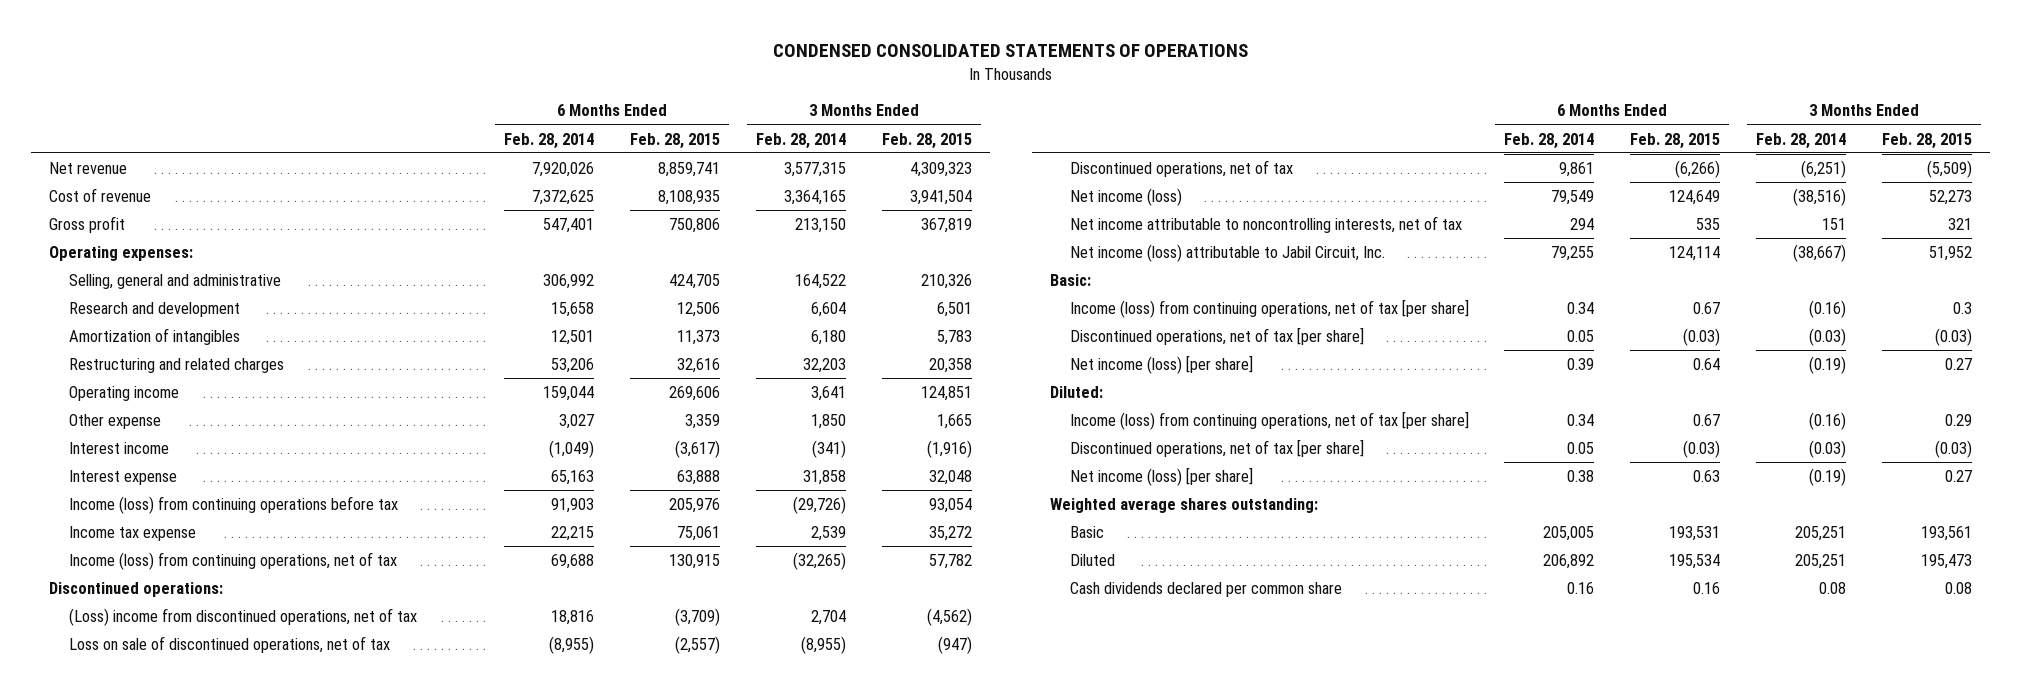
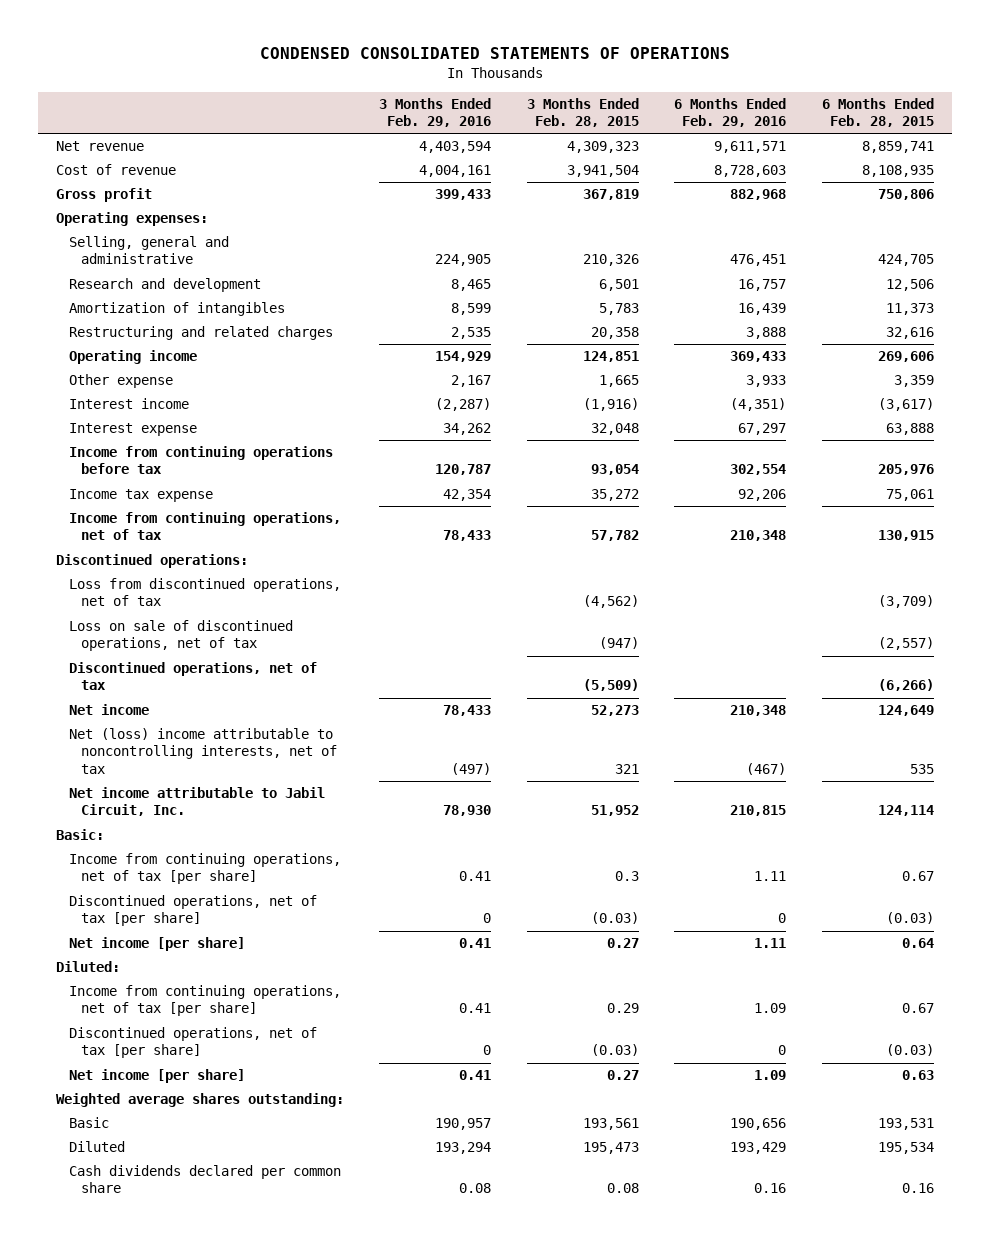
- | 6 Months Ended Feb. 28, 2014 | 6 Months Ended Feb. 28, 2015 | 3 Months Ended Feb. 28, 2014 | 3 Months Ended Feb. 28, 2015
+ | 3 Months Ended Feb. 29, 2016 | 3 Months Ended Feb. 28, 2015 | 6 Months Ended Feb. 29, 2016 | 6 Months Ended Feb. 28, 2015
- Income (loss) from continuing operations before tax | 91,903 | 205,976 | (29,726) | 93,054
+ Income from continuing operations before tax | 120,787 | 93,054 | 302,554 | 205,976
- Income (loss) from continuing operations, net of tax | 69,688 | 130,915 | (32,265) | 57,782
+ Income from continuing operations, net of tax | 78,433 | 57,782 | 210,348 | 130,915
- (Loss) income from discontinued operations, net of tax | 18,816 | (3,709) | 2,704 | (4,562)
+ Loss from discontinued operations, net of tax | | (4,562) | | (3,709)
- Net income (loss) | 79,549 | 124,649 | (38,516) | 52,273
- Net income attributable to noncontrolling interests, net of tax | 294 | 535 | 151 | 321
- Net income (loss) attributable to Jabil Circuit, Inc. | 79,255 | 124,114 | (38,667) | 51,952
+ Net income | 78,433 | 52,273 | 210,348 | 124,649
+ Net (loss) income attributable to noncontrolling interests, net of tax | (497) | 321 | (467) | 535
+ Net income attributable to Jabil Circuit, Inc. | 78,930 | 51,952 | 210,815 | 124,114
- Income (loss) from continuing operations, net of tax [per share] | 0.34 | 0.67 | (0.16) | 0.3
+ Income from continuing operations, net of tax [per share] | 0.41 | 0.3 | 1.11 | 0.67
- Net income (loss) [per share] | 0.39 | 0.64 | (0.19) | 0.27
+ Net income [per share] | 0.41 | 0.27 | 1.11 | 0.64
- Income (loss) from continuing operations, net of tax [per share] | 0.34 | 0.67 | (0.16) | 0.29
+ Income from continuing operations, net of tax [per share] | 0.41 | 0.29 | 1.09 | 0.67
- Net income (loss) [per share] | 0.38 | 0.63 | (0.19) | 0.27
+ Net income [per share] | 0.41 | 0.27 | 1.09 | 0.63

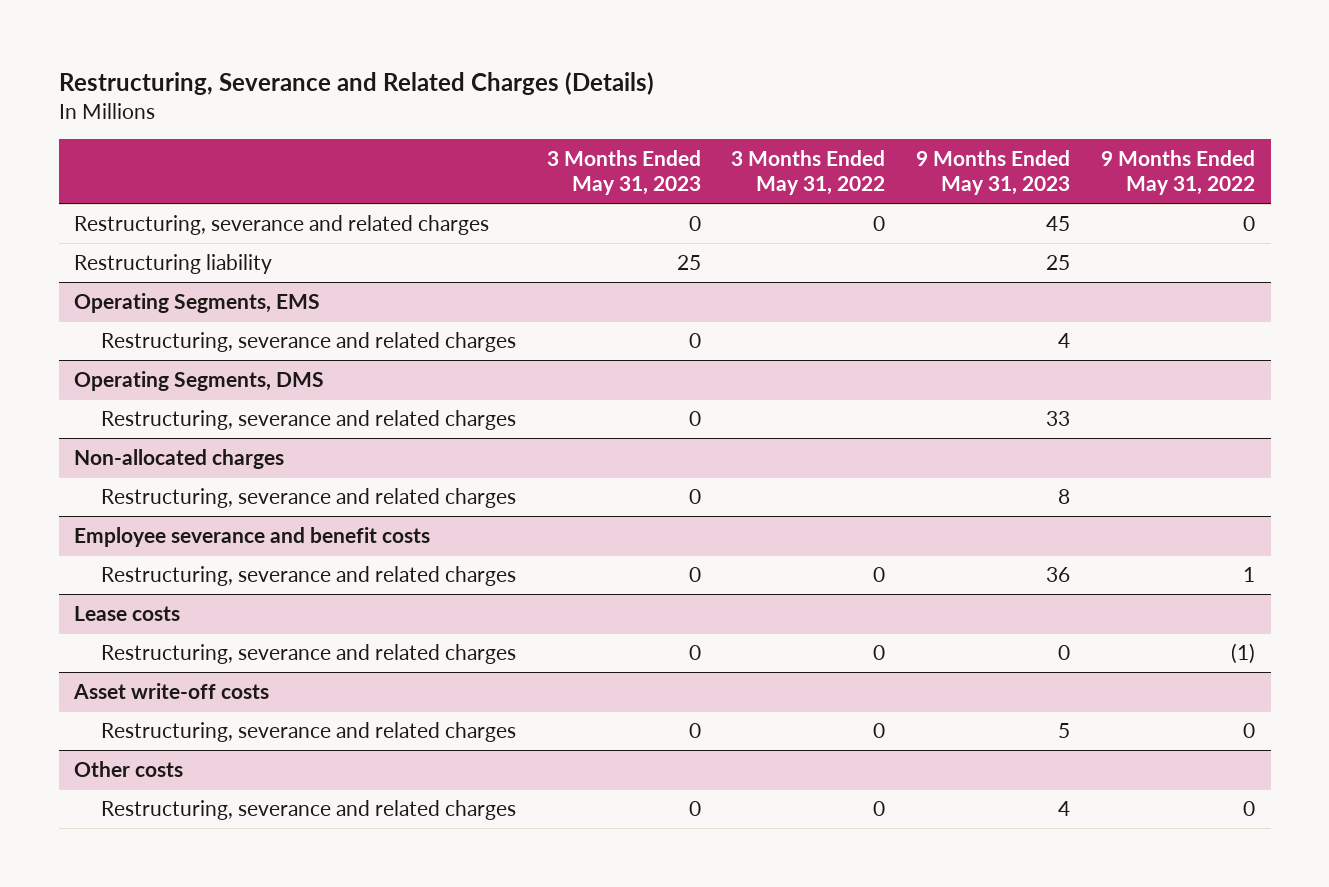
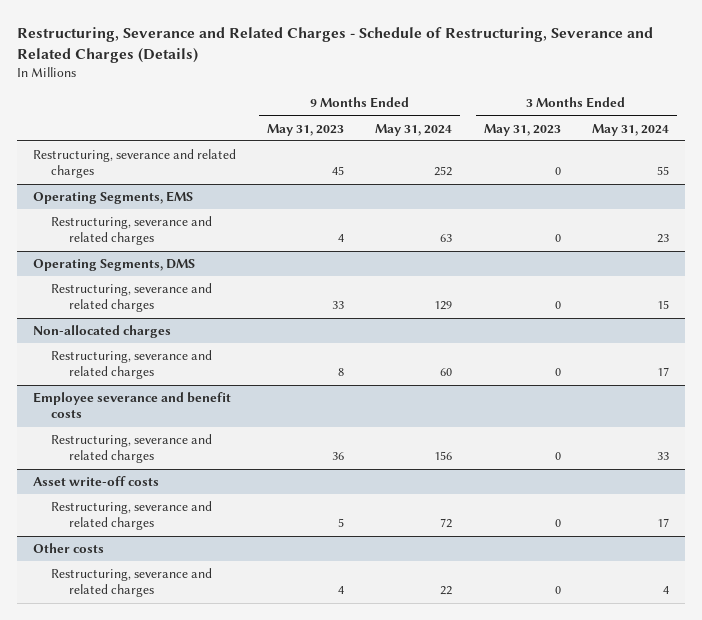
- Restructuring, Severance and Related Charges (Details)
+ Restructuring, Severance and Related Charges - Schedule of Restructuring, Severance and Related Charges (Details)
- | 3 Months Ended May 31, 2023 | 3 Months Ended May 31, 2022 | 9 Months Ended May 31, 2023 | 9 Months Ended May 31, 2022
+ | 9 Months Ended May 31, 2023 | 9 Months Ended May 31, 2024 | 3 Months Ended May 31, 2023 | 3 Months Ended May 31, 2024
- Restructuring liability | 25 | | 25 |
- Lease costs
- Restructuring, severance and related charges | 0 | 0 | 0 | (1)

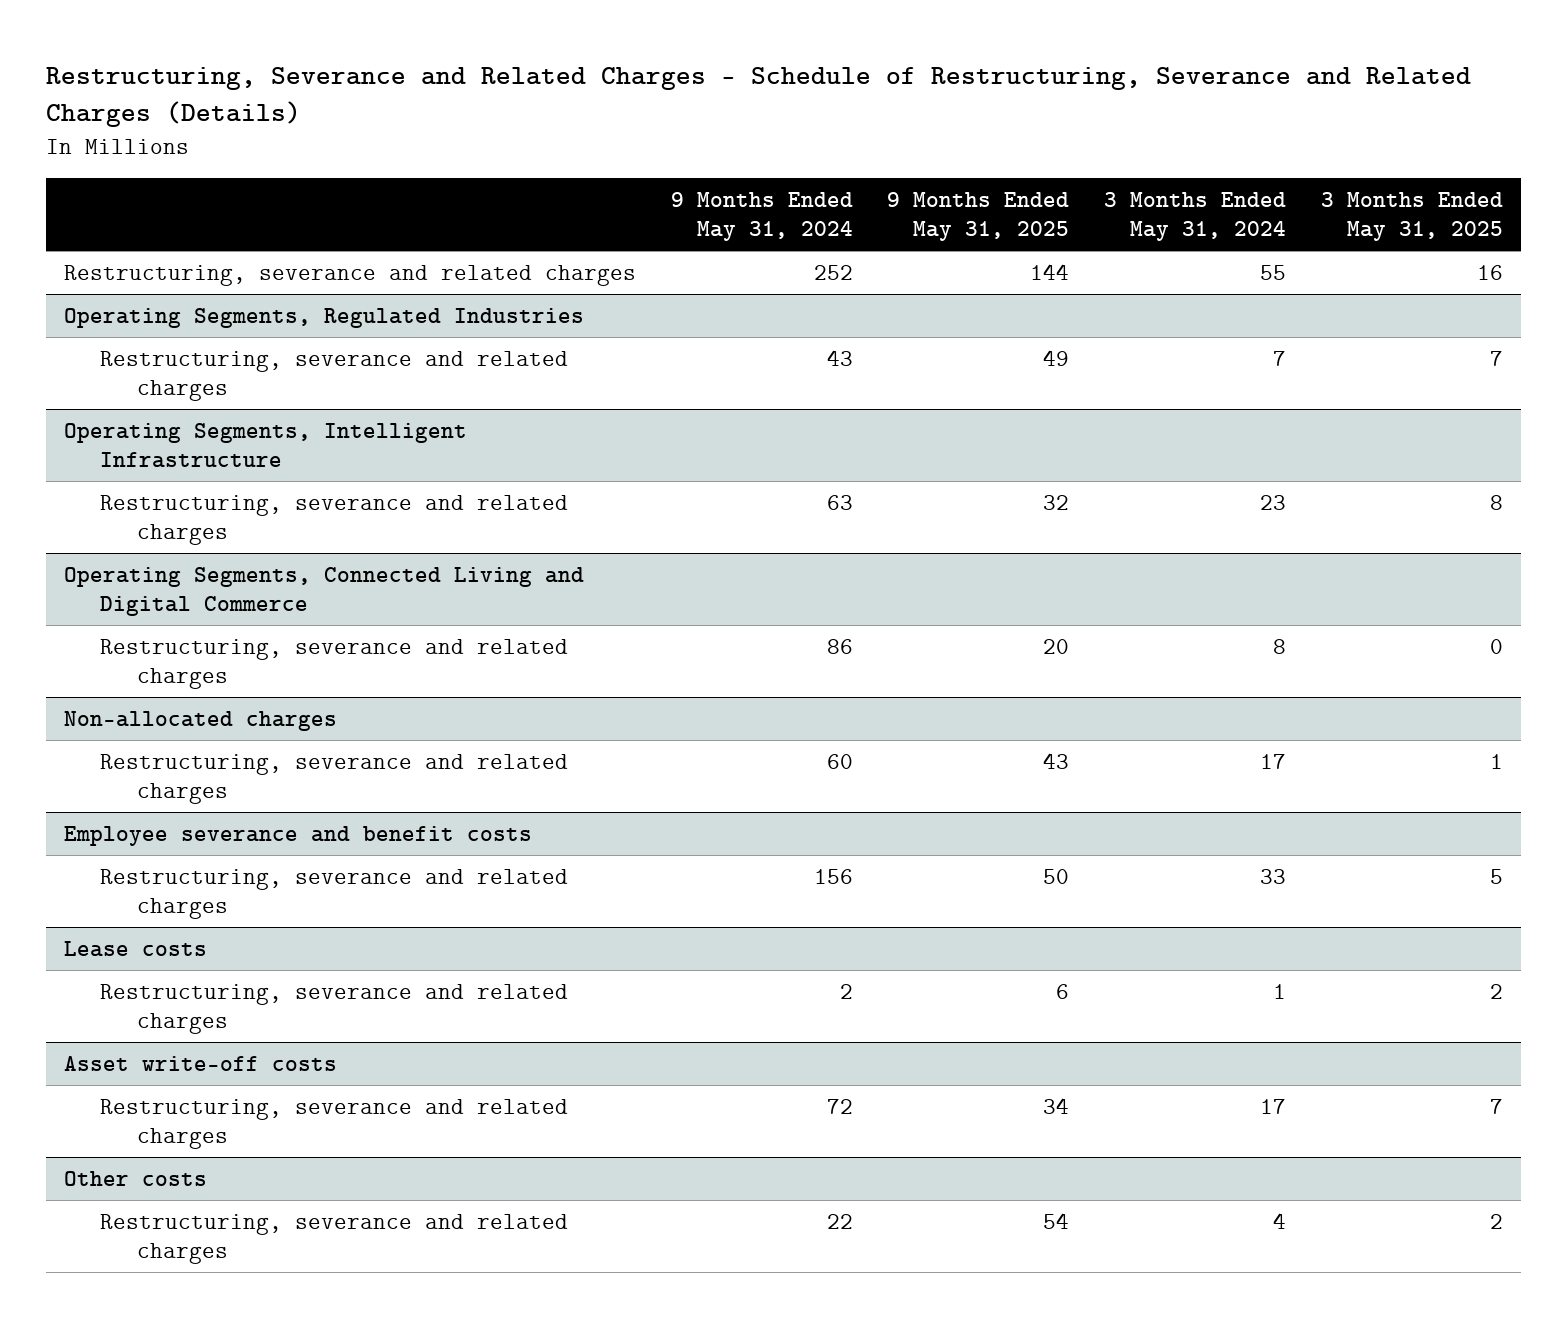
- | 9 Months Ended May 31, 2023 | 9 Months Ended May 31, 2024 | 3 Months Ended May 31, 2023 | 3 Months Ended May 31, 2024
+ | 9 Months Ended May 31, 2024 | 9 Months Ended May 31, 2025 | 3 Months Ended May 31, 2024 | 3 Months Ended May 31, 2025
- Operating Segments, EMS
+ Operating Segments, Regulated Industries
+ Restructuring, severance and related charges | 43 | 49 | 7 | 7
+ Operating Segments, Intelligent Infrastructure
- Operating Segments, DMS
- Restructuring, severance and related charges | 33 | 129 | 0 | 15
+ Operating Segments, Connected Living and Digital Commerce
+ Restructuring, severance and related charges | 86 | 20 | 8 | 0
+ Lease costs
+ Restructuring, severance and related charges | 2 | 6 | 1 | 2

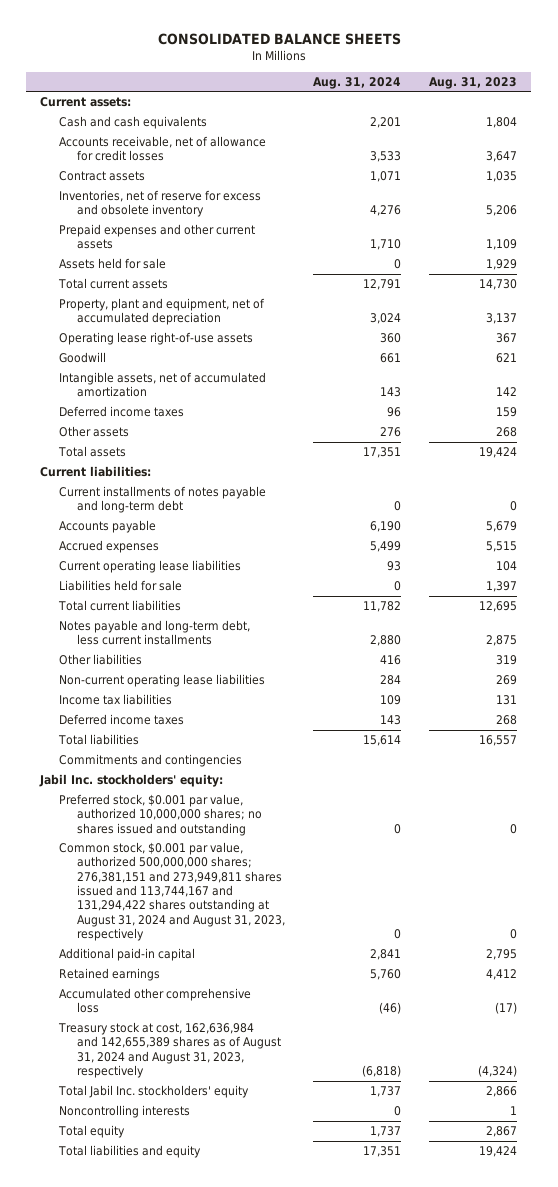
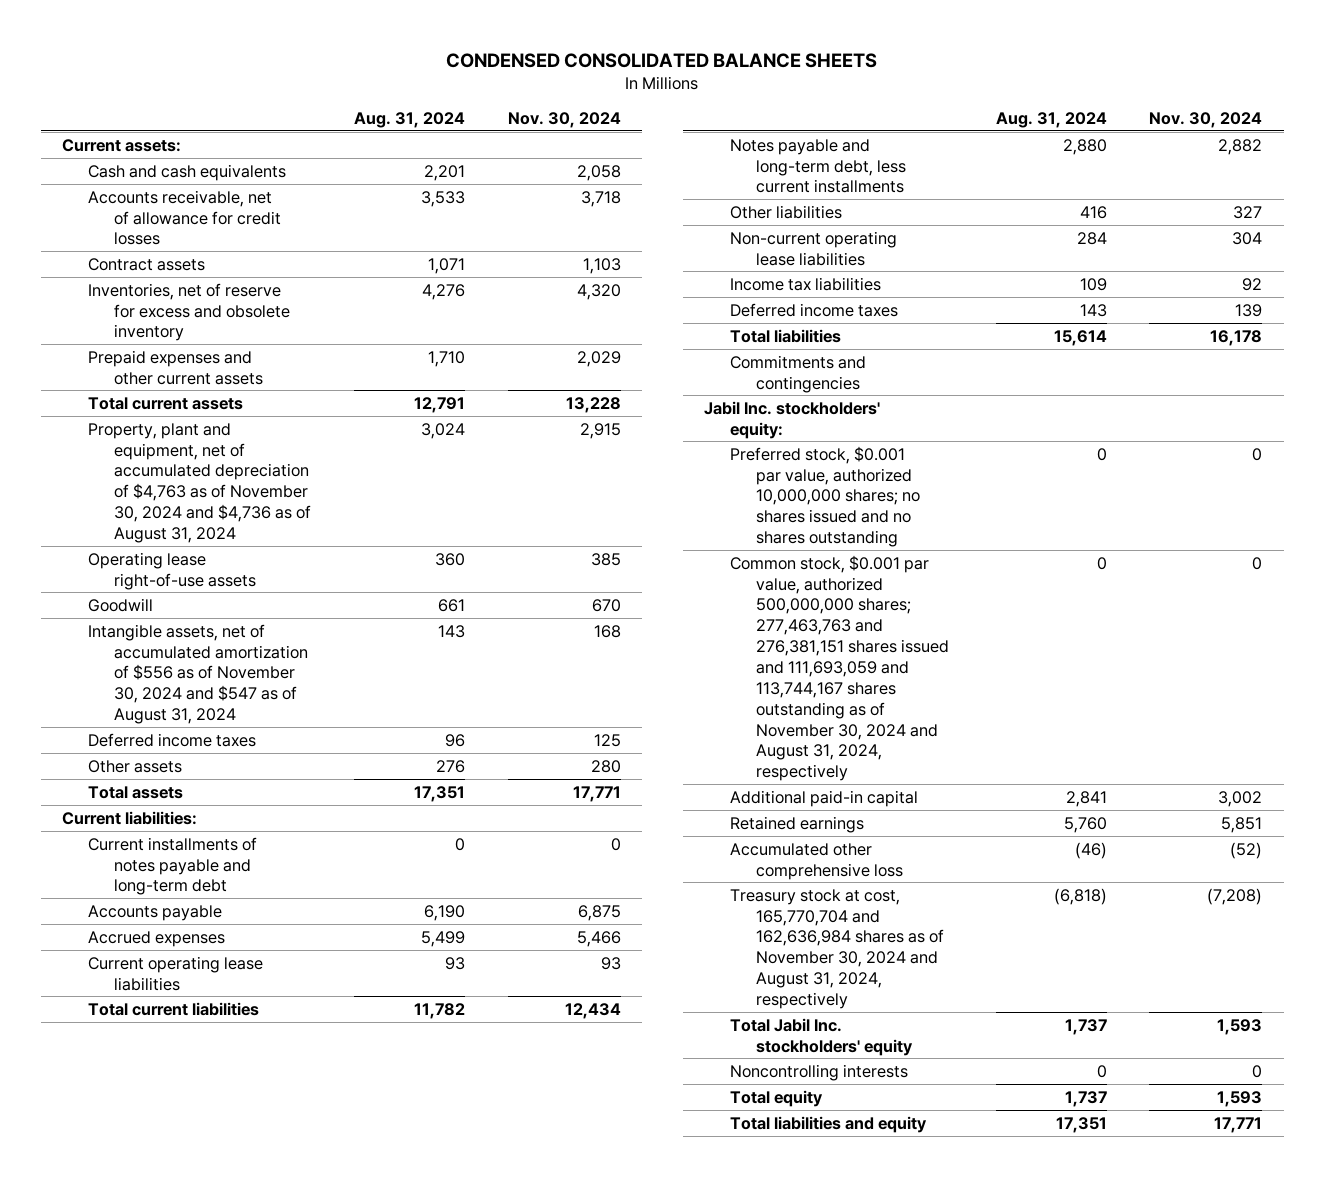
- CONSOLIDATED BALANCE SHEETS
+ CONDENSED CONSOLIDATED BALANCE SHEETS
- | Aug. 31, 2024 | Aug. 31, 2023
+ | Aug. 31, 2024 | Nov. 30, 2024
- Assets held for sale | 0 | 1,929
- Property, plant and equipment, net of accumulated depreciation | 3,024 | 3,137
+ Property, plant and equipment, net of accumulated depreciation of $4,763 as of November 30, 2024 and $4,736 as of August 31, 2024 | 3,024 | 2,915
- Intangible assets, net of accumulated amortization | 143 | 142
+ Intangible assets, net of accumulated amortization of $556 as of November 30, 2024 and $547 as of August 31, 2024 | 143 | 168
- Liabilities held for sale | 0 | 1,397
- Preferred stock, $0.001 par value, authorized 10,000,000 shares; no shares issued and outstanding | 0 | 0
- Common stock, $0.001 par value, authorized 500,000,000 shares; 276,381,151 and 273,949,811 shares issued and 113,744,167 and 131,294,422 shares outstanding at August 31, 2024 and August 31, 2023, respectively | 0 | 0
+ Preferred stock, $0.001 par value, authorized 10,000,000 shares; no shares issued and no shares outstanding | 0 | 0
+ Common stock, $0.001 par value, authorized 500,000,000 shares; 277,463,763 and 276,381,151 shares issued and 111,693,059 and 113,744,167 shares outstanding as of November 30, 2024 and August 31, 2024, respectively | 0 | 0
- Treasury stock at cost, 162,636,984 and 142,655,389 shares as of August 31, 2024 and August 31, 2023, respectively | (6,818) | (4,324)
+ Treasury stock at cost, 165,770,704 and 162,636,984 shares as of November 30, 2024 and August 31, 2024, respectively | (6,818) | (7,208)

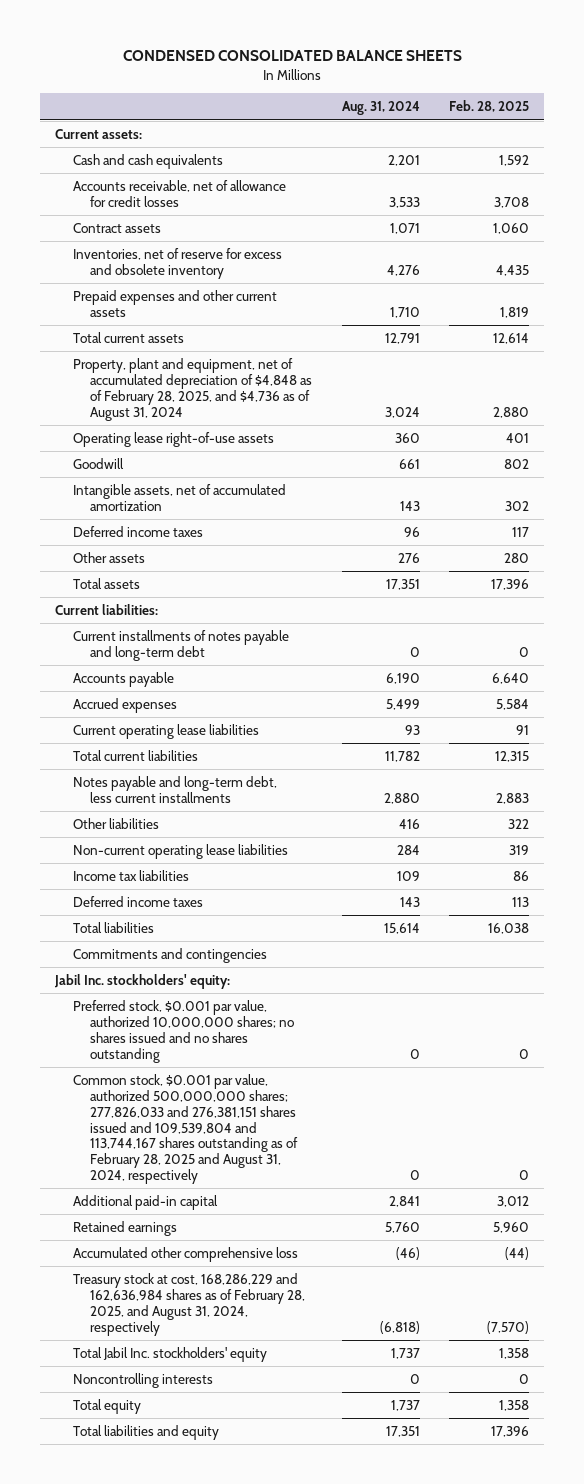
- | Aug. 31, 2024 | Nov. 30, 2024
+ | Aug. 31, 2024 | Feb. 28, 2025
- Property, plant and equipment, net of accumulated depreciation of $4,763 as of November 30, 2024 and $4,736 as of August 31, 2024 | 3,024 | 2,915
+ Property, plant and equipment, net of accumulated depreciation of $4,848 as of February 28, 2025, and $4,736 as of August 31, 2024 | 3,024 | 2,880
- Intangible assets, net of accumulated amortization of $556 as of November 30, 2024 and $547 as of August 31, 2024 | 143 | 168
+ Intangible assets, net of accumulated amortization | 143 | 302
- Common stock, $0.001 par value, authorized 500,000,000 shares; 277,463,763 and 276,381,151 shares issued and 111,693,059 and 113,744,167 shares outstanding as of November 30, 2024 and August 31, 2024, respectively | 0 | 0
+ Common stock, $0.001 par value, authorized 500,000,000 shares; 277,826,033 and 276,381,151 shares issued and 109,539,804 and 113,744,167 shares outstanding as of February 28, 2025 and August 31, 2024, respectively | 0 | 0
- Treasury stock at cost, 165,770,704 and 162,636,984 shares as of November 30, 2024 and August 31, 2024, respectively | (6,818) | (7,208)
+ Treasury stock at cost, 168,286,229 and 162,636,984 shares as of February 28, 2025, and August 31, 2024, respectively | (6,818) | (7,570)

